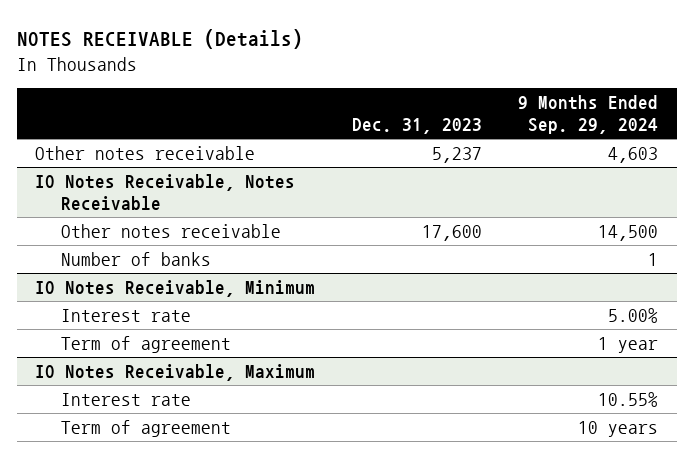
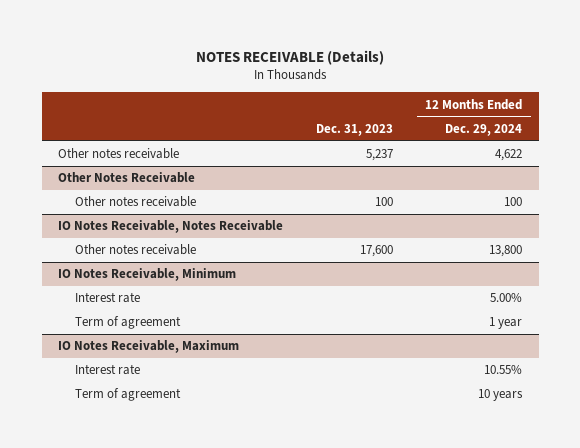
- | Dec. 31, 2023 | 9 Months Ended Sep. 29, 2024
+ | Dec. 31, 2023 | 12 Months Ended Dec. 29, 2024
+ Other Notes Receivable
+ Other notes receivable | 100 | 100
@ IO Notes Receivable, Notes Receivable
- Number of banks | | 1

